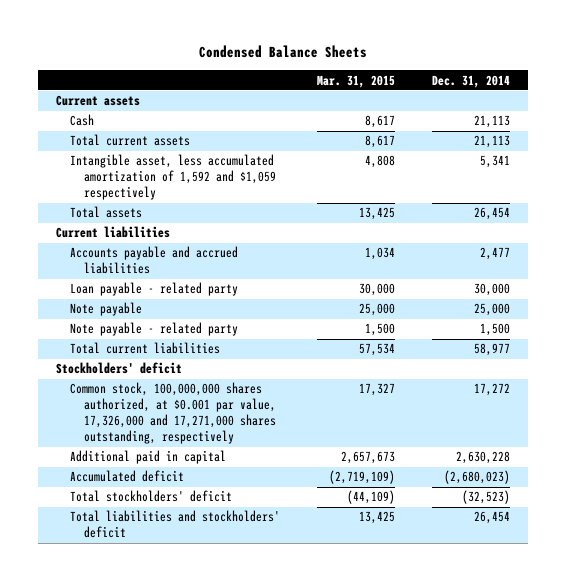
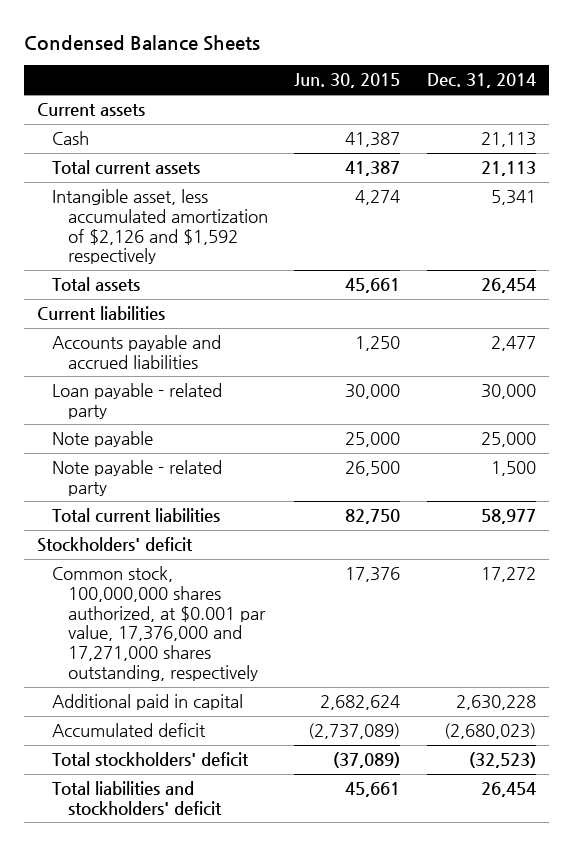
- | Mar. 31, 2015 | Dec. 31, 2014
+ | Jun. 30, 2015 | Dec. 31, 2014
- Intangible asset, less accumulated amortization of 1,592 and $1,059 respectively | 4,808 | 5,341
+ Intangible asset, less accumulated amortization of $2,126 and $1,592 respectively | 4,274 | 5,341
- Common stock, 100,000,000 shares authorized, at $0.001 par value, 17,326,000 and 17,271,000 shares outstanding, respectively | 17,327 | 17,272
+ Common stock, 100,000,000 shares authorized, at $0.001 par value, 17,376,000 and 17,271,000 shares outstanding, respectively | 17,376 | 17,272

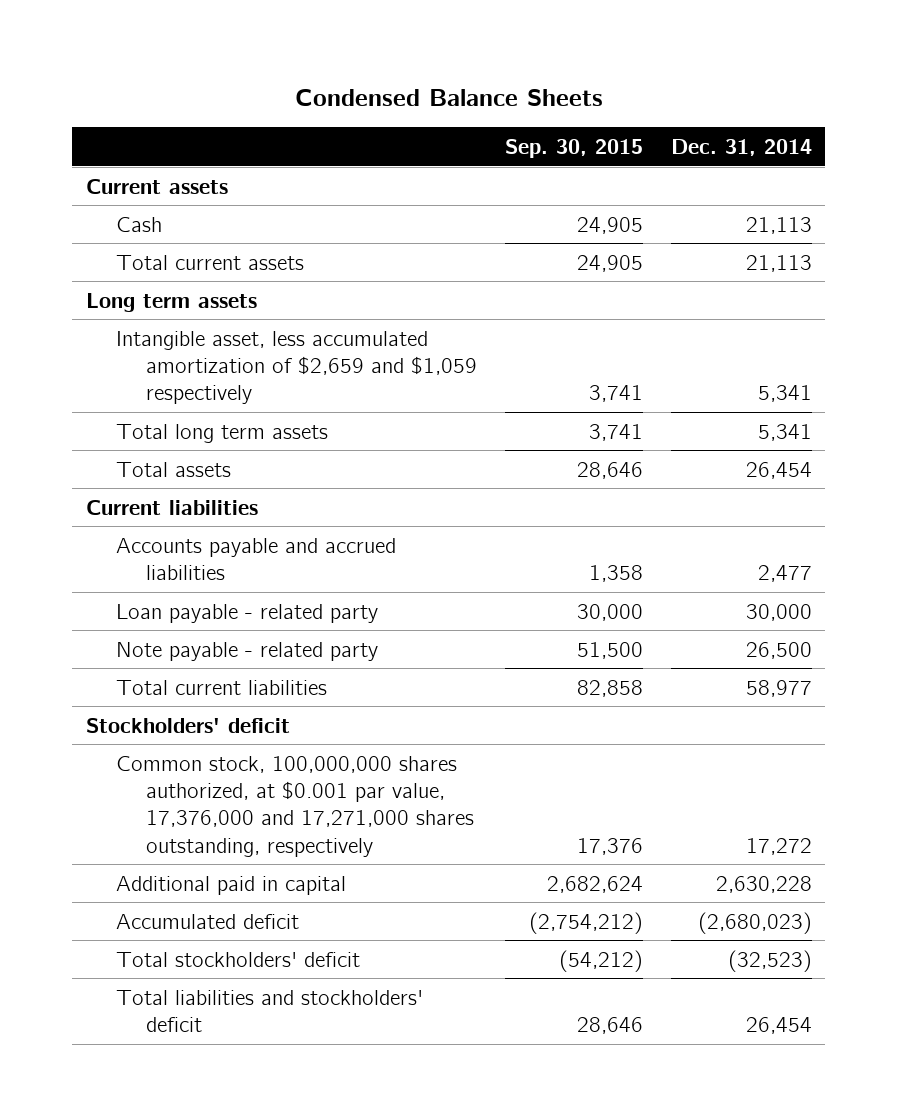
- | Jun. 30, 2015 | Dec. 31, 2014
+ | Sep. 30, 2015 | Dec. 31, 2014
- Intangible asset, less accumulated amortization of $2,126 and $1,592 respectively | 4,274 | 5,341
+ Long term assets
+ Intangible asset, less accumulated amortization of $2,659 and $1,059 respectively | 3,741 | 5,341
+ Total long term assets | 3,741 | 5,341
- Note payable | 25,000 | 25,000
- Note payable - related party | 26,500 | 1,500
+ Note payable - related party | 51,500 | 26,500

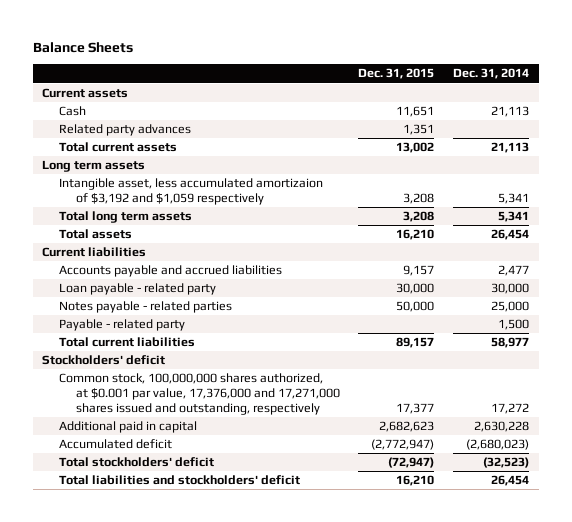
- Condensed Balance Sheets
+ Balance Sheets
- | Sep. 30, 2015 | Dec. 31, 2014
+ | Dec. 31, 2015 | Dec. 31, 2014
+ Related party advances | 1,351 |
- Intangible asset, less accumulated amortization of $2,659 and $1,059 respectively | 3,741 | 5,341
+ Intangible asset, less accumulated amortizaion of $3,192 and $1,059 respectively | 3,208 | 5,341
- Note payable - related party | 51,500 | 26,500
+ Notes payable - related parties | 50,000 | 25,000
+ Payable - related party | | 1,500
- Common stock, 100,000,000 shares authorized, at $0.001 par value, 17,376,000 and 17,271,000 shares outstanding, respectively | 17,376 | 17,272
+ Common stock, 100,000,000 shares authorized, at $0.001 par value, 17,376,000 and 17,271,000 shares issued and outstanding, respectively | 17,377 | 17,272

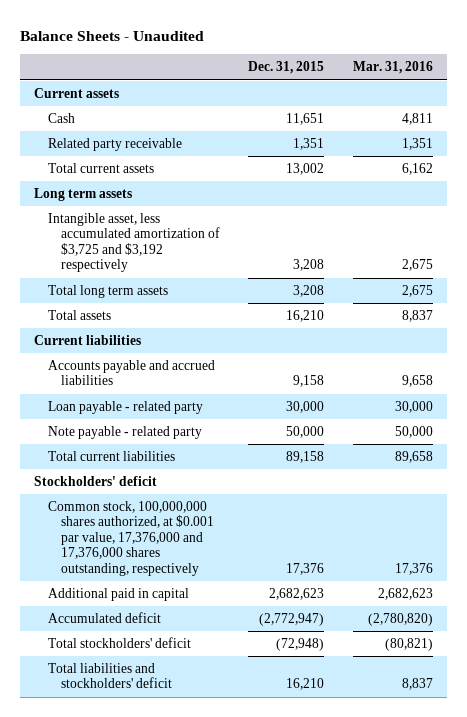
- Balance Sheets
+ Balance Sheets - Unaudited
- | Dec. 31, 2015 | Dec. 31, 2014
+ | Dec. 31, 2015 | Mar. 31, 2016
- Related party advances | 1,351 |
+ Related party receivable | 1,351 | 1,351
- Intangible asset, less accumulated amortizaion of $3,192 and $1,059 respectively | 3,208 | 5,341
+ Intangible asset, less accumulated amortization of $3,725 and $3,192 respectively | 3,208 | 2,675
- Accounts payable and accrued liabilities | 9,157 | 2,477
+ Accounts payable and accrued liabilities | 9,158 | 9,658
- Notes payable - related parties | 50,000 | 25,000
- Payable - related party | | 1,500
- Total current liabilities | 89,157 | 58,977
+ Note payable - related party | 50,000 | 50,000
+ Total current liabilities | 89,158 | 89,658
- Common stock, 100,000,000 shares authorized, at $0.001 par value, 17,376,000 and 17,271,000 shares issued and outstanding, respectively | 17,377 | 17,272
+ Common stock, 100,000,000 shares authorized, at $0.001 par value, 17,376,000 and 17,376,000 shares outstanding, respectively | 17,376 | 17,376
- Total stockholders' deficit | (72,947) | (32,523)
+ Total stockholders' deficit | (72,948) | (80,821)

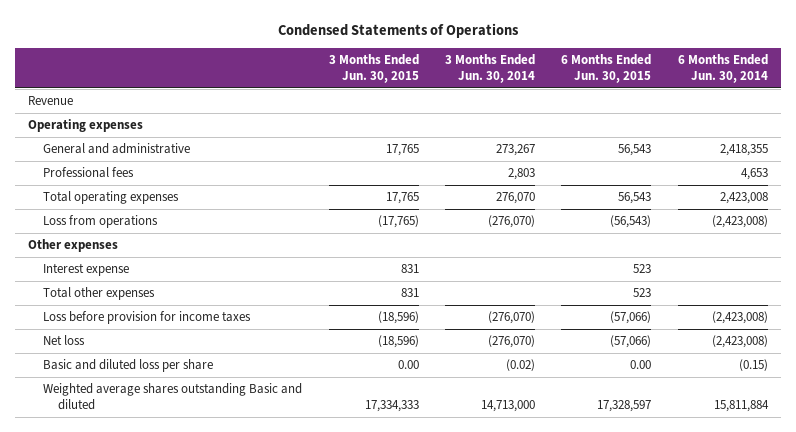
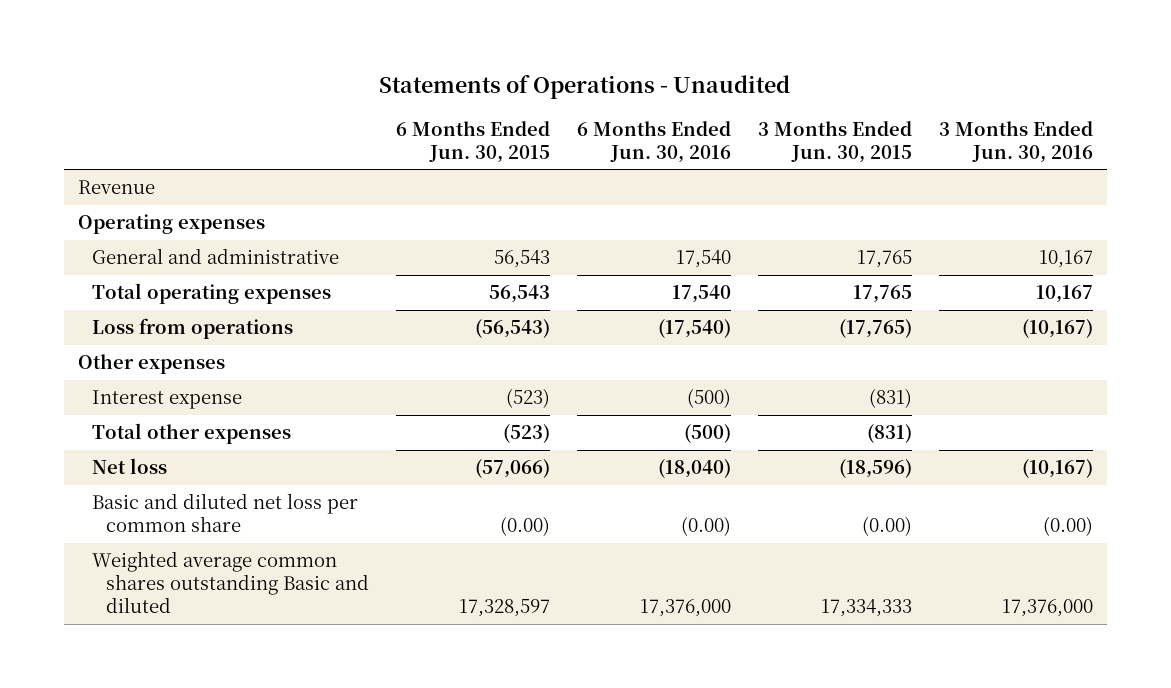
- Condensed Statements of Operations
+ Statements of Operations - Unaudited
- | 3 Months Ended Jun. 30, 2015 | 3 Months Ended Jun. 30, 2014 | 6 Months Ended Jun. 30, 2015 | 6 Months Ended Jun. 30, 2014
+ | 6 Months Ended Jun. 30, 2015 | 6 Months Ended Jun. 30, 2016 | 3 Months Ended Jun. 30, 2015 | 3 Months Ended Jun. 30, 2016
- Professional fees | | 2,803 | | 4,653
- Interest expense | 831 | | 523 |
- Total other expenses | 831 | | 523 |
- Loss before provision for income taxes | (18,596) | (276,070) | (57,066) | (2,423,008)
+ Interest expense | (523) | (500) | (831) |
+ Total other expenses | (523) | (500) | (831) |
- Basic and diluted loss per share | 0.00 | (0.02) | 0.00 | (0.15)
- Weighted average shares outstanding Basic and diluted | 17,334,333 | 14,713,000 | 17,328,597 | 15,811,884
+ Basic and diluted net loss per common share | (0.00) | (0.00) | (0.00) | (0.00)
+ Weighted average common shares outstanding Basic and diluted | 17,328,597 | 17,376,000 | 17,334,333 | 17,376,000

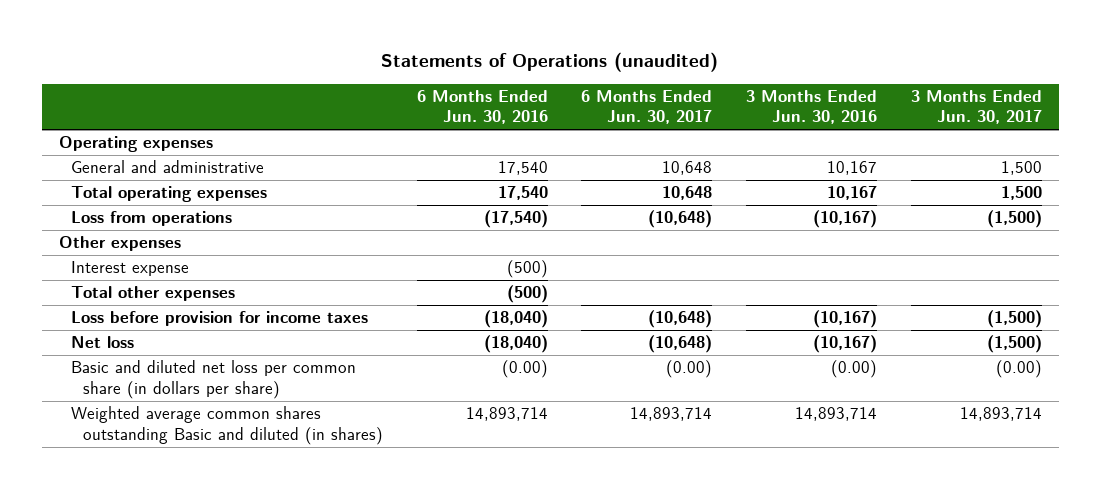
- Statements of Operations - Unaudited
+ Statements of Operations (unaudited)
- | 6 Months Ended Jun. 30, 2015 | 6 Months Ended Jun. 30, 2016 | 3 Months Ended Jun. 30, 2015 | 3 Months Ended Jun. 30, 2016
+ | 6 Months Ended Jun. 30, 2016 | 6 Months Ended Jun. 30, 2017 | 3 Months Ended Jun. 30, 2016 | 3 Months Ended Jun. 30, 2017
- Revenue
+ Loss before provision for income taxes | (18,040) | (10,648) | (10,167) | (1,500)
- Basic and diluted net loss per common share | (0.00) | (0.00) | (0.00) | (0.00)
- Weighted average common shares outstanding Basic and diluted | 17,328,597 | 17,376,000 | 17,334,333 | 17,376,000
+ Basic and diluted net loss per common share (in dollars per share) | (0.00) | (0.00) | (0.00) | (0.00)
+ Weighted average common shares outstanding Basic and diluted (in shares) | 14,893,714 | 14,893,714 | 14,893,714 | 14,893,714

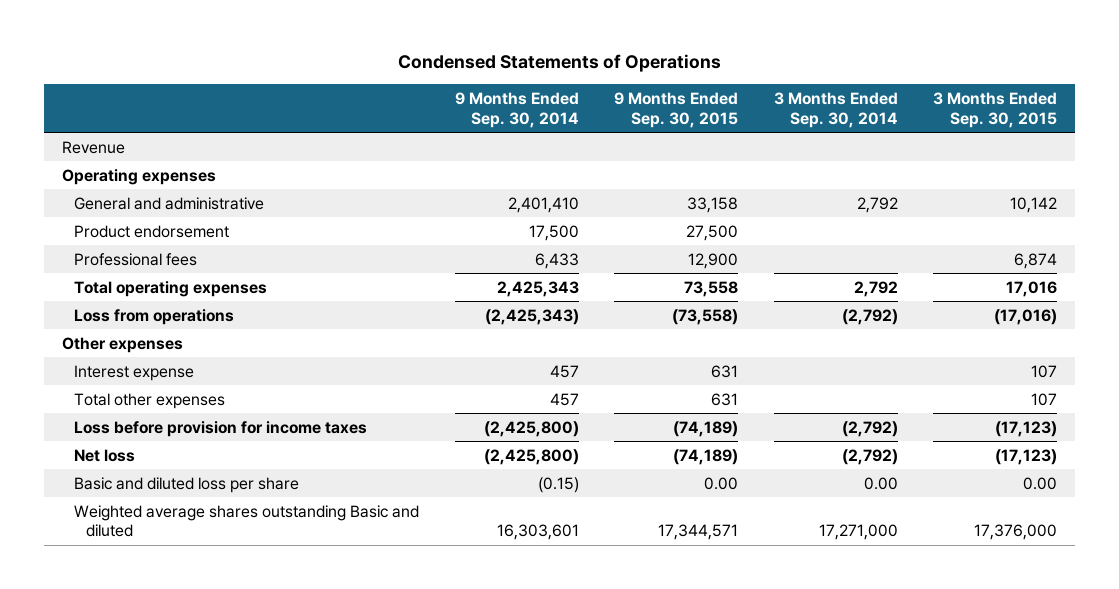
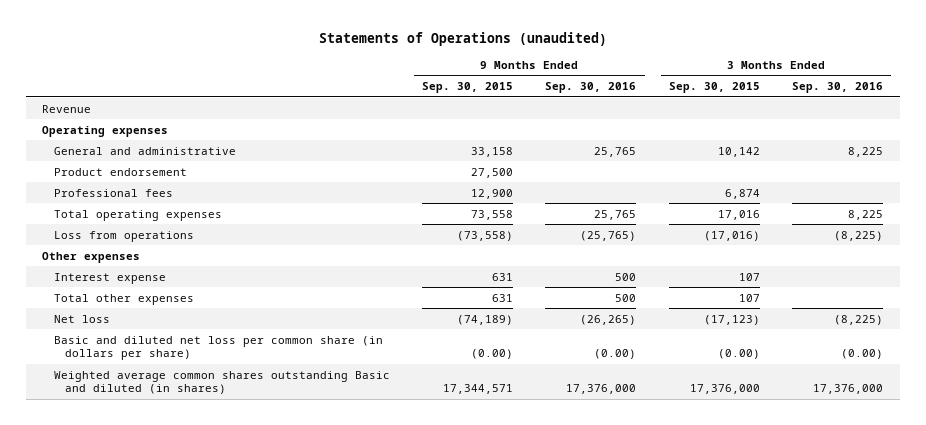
- Condensed Statements of Operations
+ Statements of Operations (unaudited)
- | 9 Months Ended Sep. 30, 2014 | 9 Months Ended Sep. 30, 2015 | 3 Months Ended Sep. 30, 2014 | 3 Months Ended Sep. 30, 2015
+ | 9 Months Ended Sep. 30, 2015 | 9 Months Ended Sep. 30, 2016 | 3 Months Ended Sep. 30, 2015 | 3 Months Ended Sep. 30, 2016
- Loss before provision for income taxes | (2,425,800) | (74,189) | (2,792) | (17,123)
- Basic and diluted loss per share | (0.15) | 0.00 | 0.00 | 0.00
- Weighted average shares outstanding Basic and diluted | 16,303,601 | 17,344,571 | 17,271,000 | 17,376,000
+ Basic and diluted net loss per common share (in dollars per share) | (0.00) | (0.00) | (0.00) | (0.00)
+ Weighted average common shares outstanding Basic and diluted (in shares) | 17,344,571 | 17,376,000 | 17,376,000 | 17,376,000

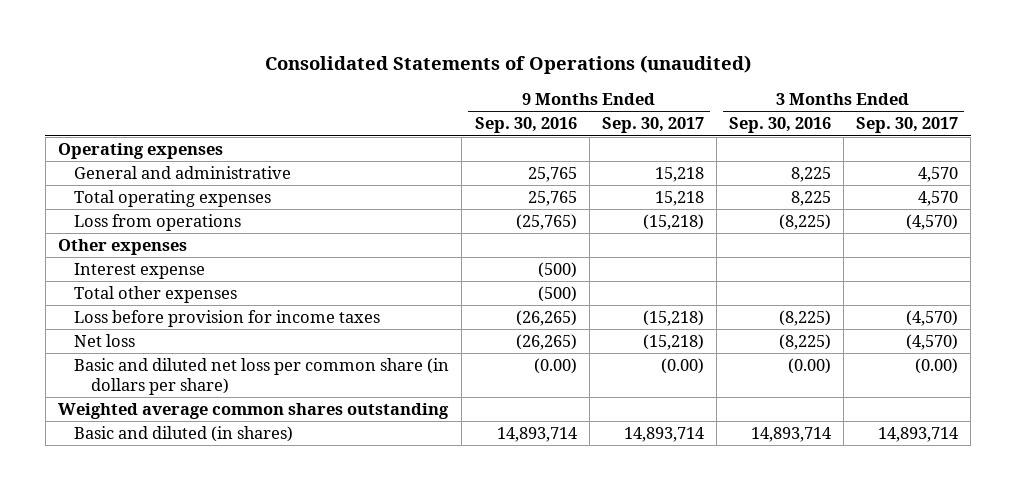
- Statements of Operations (unaudited)
+ Consolidated Statements of Operations (unaudited)
- | 9 Months Ended Sep. 30, 2015 | 9 Months Ended Sep. 30, 2016 | 3 Months Ended Sep. 30, 2015 | 3 Months Ended Sep. 30, 2016
+ | 9 Months Ended Sep. 30, 2016 | 9 Months Ended Sep. 30, 2017 | 3 Months Ended Sep. 30, 2016 | 3 Months Ended Sep. 30, 2017
- Revenue
- Product endorsement | 27,500 | | |
- Professional fees | 12,900 | | 6,874 |
- Interest expense | 631 | 500 | 107 |
- Total other expenses | 631 | 500 | 107 |
+ Interest expense | (500) | | |
+ Total other expenses | (500) | | |
+ Loss before provision for income taxes | (26,265) | (15,218) | (8,225) | (4,570)
- Weighted average common shares outstanding Basic and diluted (in shares) | 17,344,571 | 17,376,000 | 17,376,000 | 17,376,000
+ Weighted average common shares outstanding
+ Basic and diluted (in shares) | 14,893,714 | 14,893,714 | 14,893,714 | 14,893,714

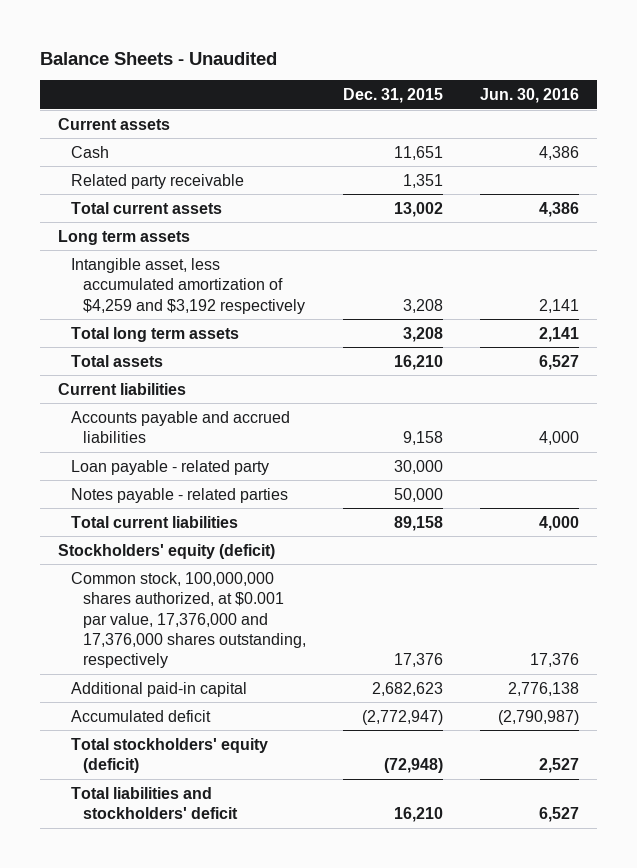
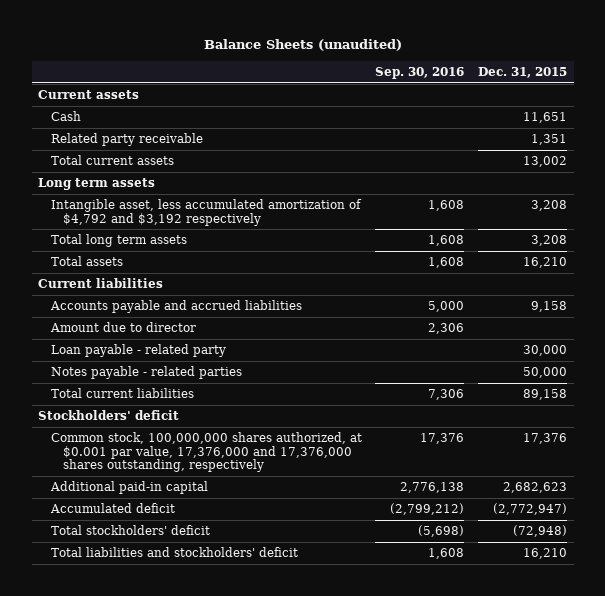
- Balance Sheets - Unaudited
+ Balance Sheets (unaudited)
- | Dec. 31, 2015 | Jun. 30, 2016
+ | Sep. 30, 2016 | Dec. 31, 2015
- Intangible asset, less accumulated amortization of $4,259 and $3,192 respectively | 3,208 | 2,141
+ Intangible asset, less accumulated amortization of $4,792 and $3,192 respectively | 1,608 | 3,208
+ Amount due to director | 2,306 |
- Stockholders' equity (deficit)
+ Stockholders' deficit
- Total stockholders' equity (deficit) | (72,948) | 2,527
+ Total stockholders' deficit | (5,698) | (72,948)

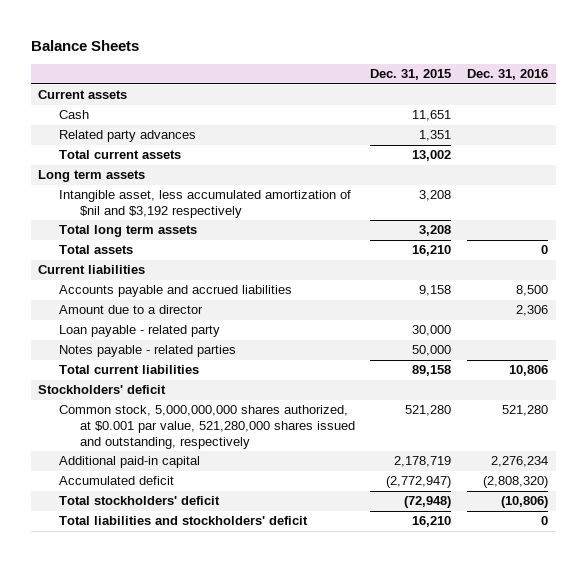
- Balance Sheets (unaudited)
+ Balance Sheets
- | Sep. 30, 2016 | Dec. 31, 2015
+ | Dec. 31, 2015 | Dec. 31, 2016
- Related party receivable | | 1,351
+ Related party advances | 1,351 |
- Intangible asset, less accumulated amortization of $4,792 and $3,192 respectively | 1,608 | 3,208
+ Intangible asset, less accumulated amortization of $nil and $3,192 respectively | 3,208 |
- Amount due to director | 2,306 |
+ Amount due to a director | | 2,306
- Common stock, 100,000,000 shares authorized, at $0.001 par value, 17,376,000 and 17,376,000 shares outstanding, respectively | 17,376 | 17,376
- Additional paid-in capital | 2,776,138 | 2,682,623
+ Common stock, 5,000,000,000 shares authorized, at $0.001 par value, 521,280,000 shares issued and outstanding, respectively | 521,280 | 521,280
+ Additional paid-in capital | 2,178,719 | 2,276,234

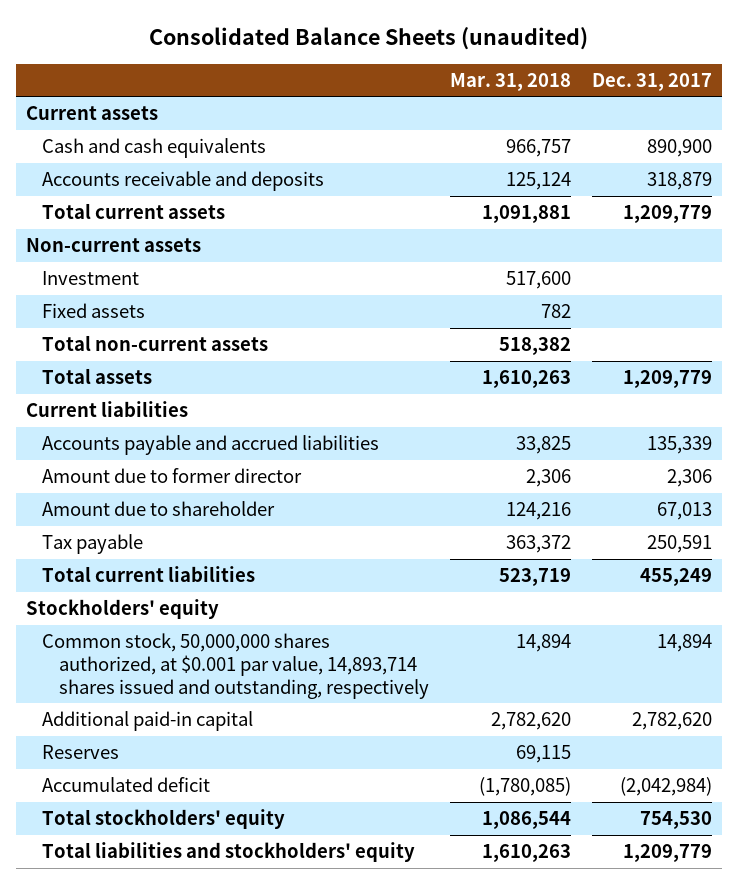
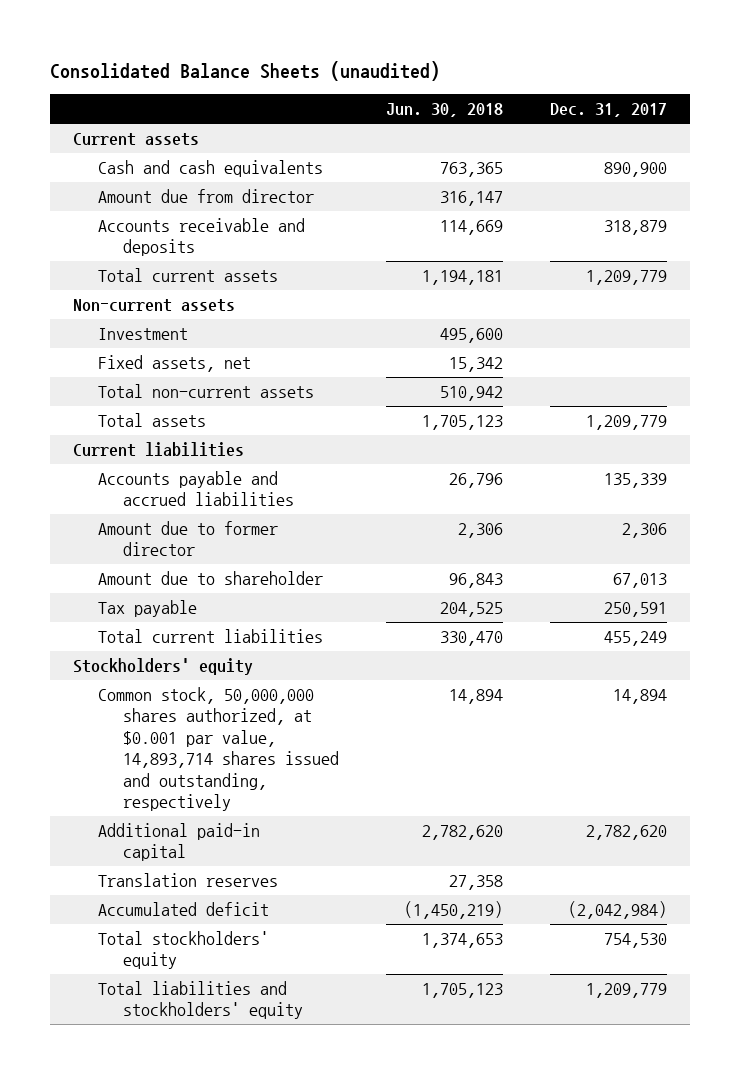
- | Mar. 31, 2018 | Dec. 31, 2017
+ | Jun. 30, 2018 | Dec. 31, 2017
+ Amount due from director | 316,147 |
- Fixed assets | 782 |
+ Fixed assets, net | 15,342 |
- Reserves | 69,115 |
+ Translation reserves | 27,358 |

